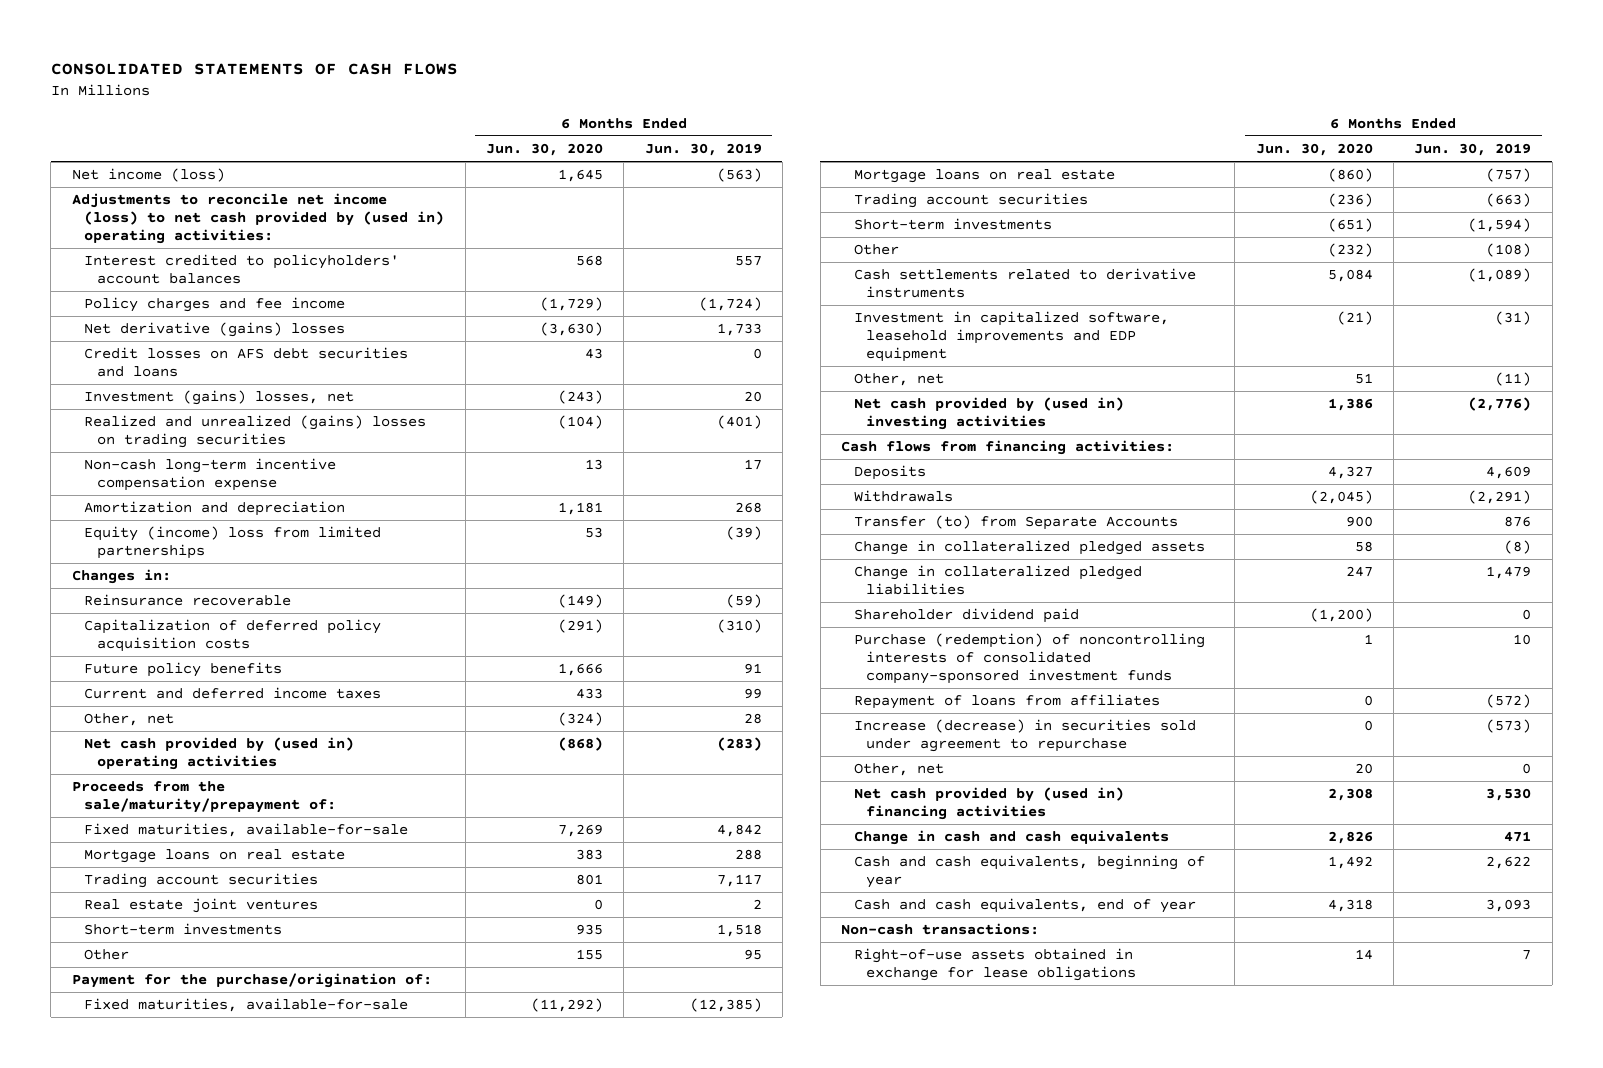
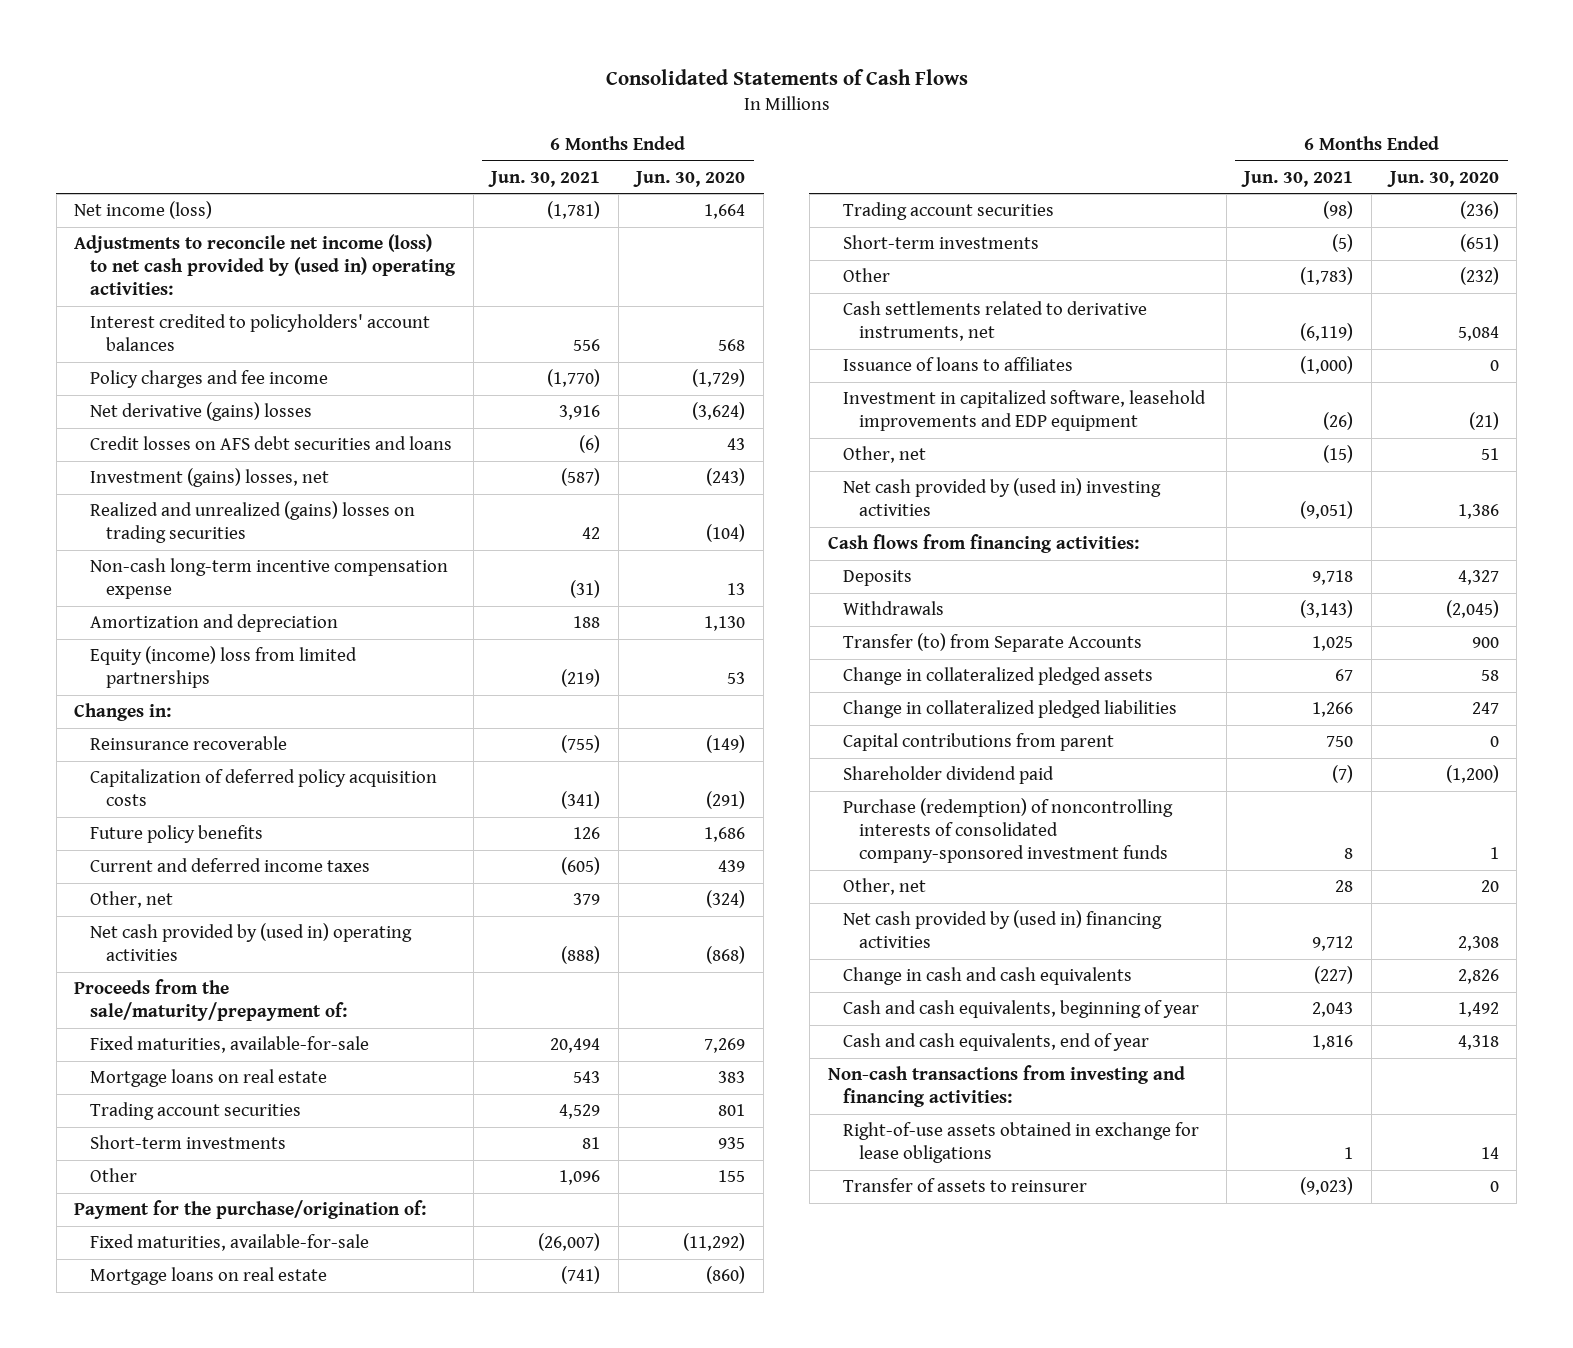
- CONSOLIDATED STATEMENTS OF CASH FLOWS
+ Consolidated Statements of Cash Flows
- | 6 Months Ended Jun. 30, 2020 | 6 Months Ended Jun. 30, 2019
+ | 6 Months Ended Jun. 30, 2021 | 6 Months Ended Jun. 30, 2020
- Net income (loss) | 1,645 | (563)
+ Net income (loss) | (1,781) | 1,664
- Net derivative (gains) losses | (3,630) | 1,733
+ Net derivative (gains) losses | 3,916 | (3,624)
- Amortization and depreciation | 1,181 | 268
+ Amortization and depreciation | 188 | 1,130
- Future policy benefits | 1,666 | 91
- Current and deferred income taxes | 433 | 99
+ Future policy benefits | 126 | 1,686
+ Current and deferred income taxes | (605) | 439
- Real estate joint ventures | 0 | 2
- Cash settlements related to derivative instruments | 5,084 | (1,089)
+ Cash settlements related to derivative instruments, net | (6,119) | 5,084
+ Issuance of loans to affiliates | (1,000) | 0
+ Capital contributions from parent | 750 | 0
- Repayment of loans from affiliates | 0 | (572)
- Increase (decrease) in securities sold under agreement to repurchase | 0 | (573)
- Non-cash transactions:
+ Non-cash transactions from investing and financing activities:
+ Transfer of assets to reinsurer | (9,023) | 0

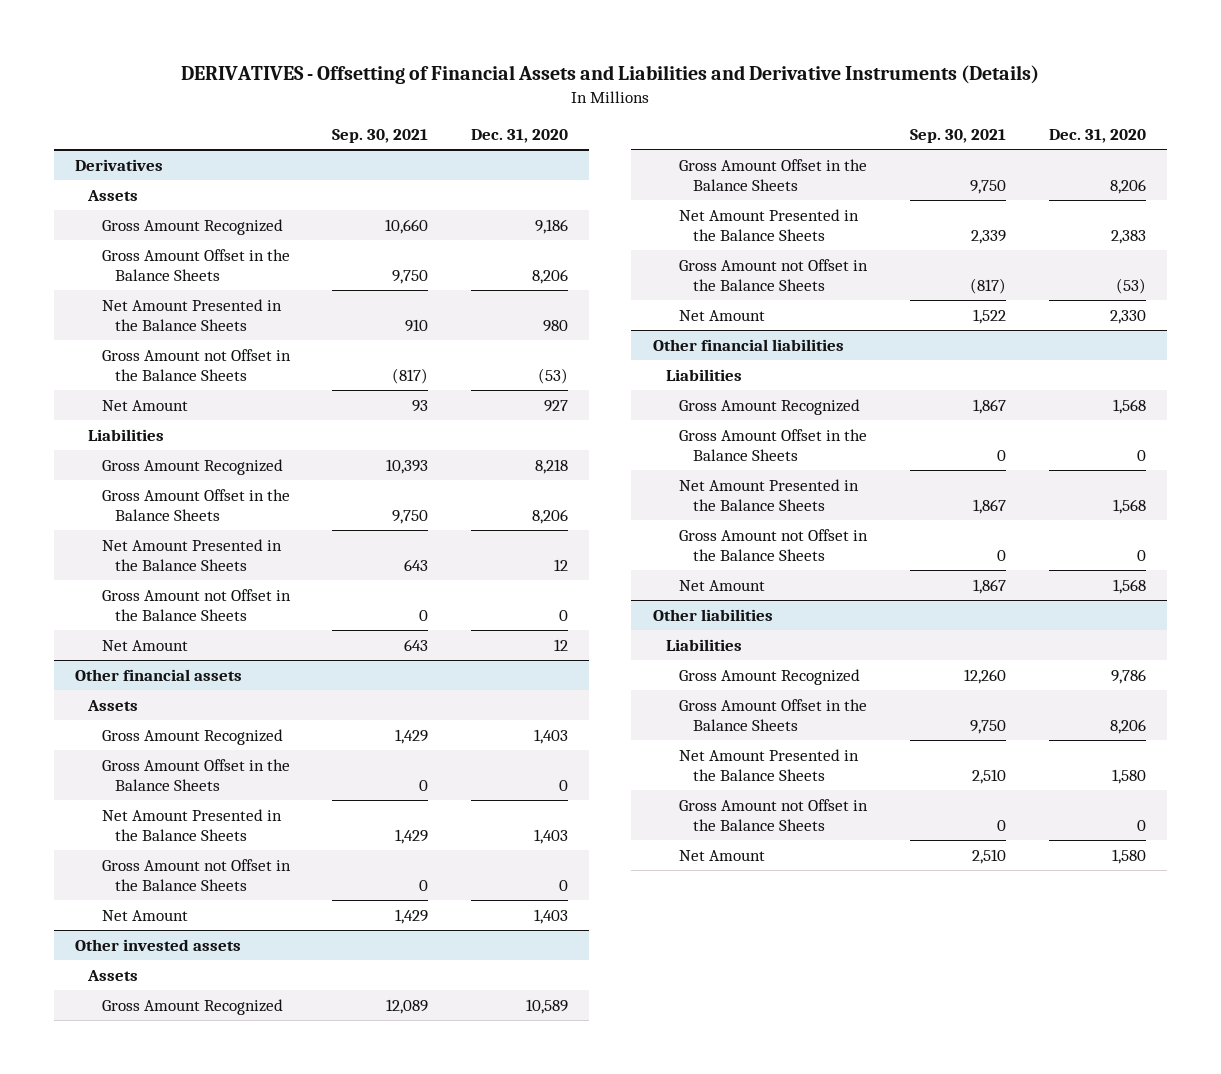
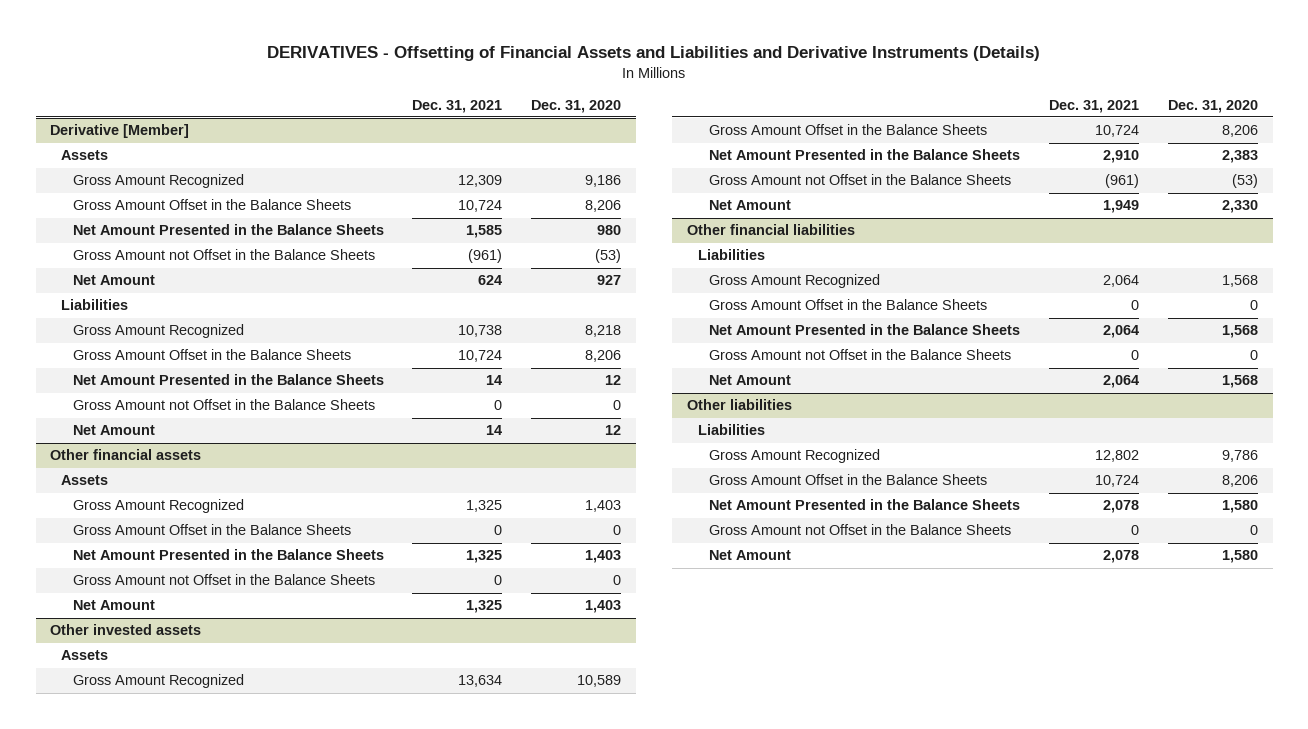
- | Sep. 30, 2021 | Dec. 31, 2020
+ | Dec. 31, 2021 | Dec. 31, 2020
- Derivatives
+ Derivative [Member]

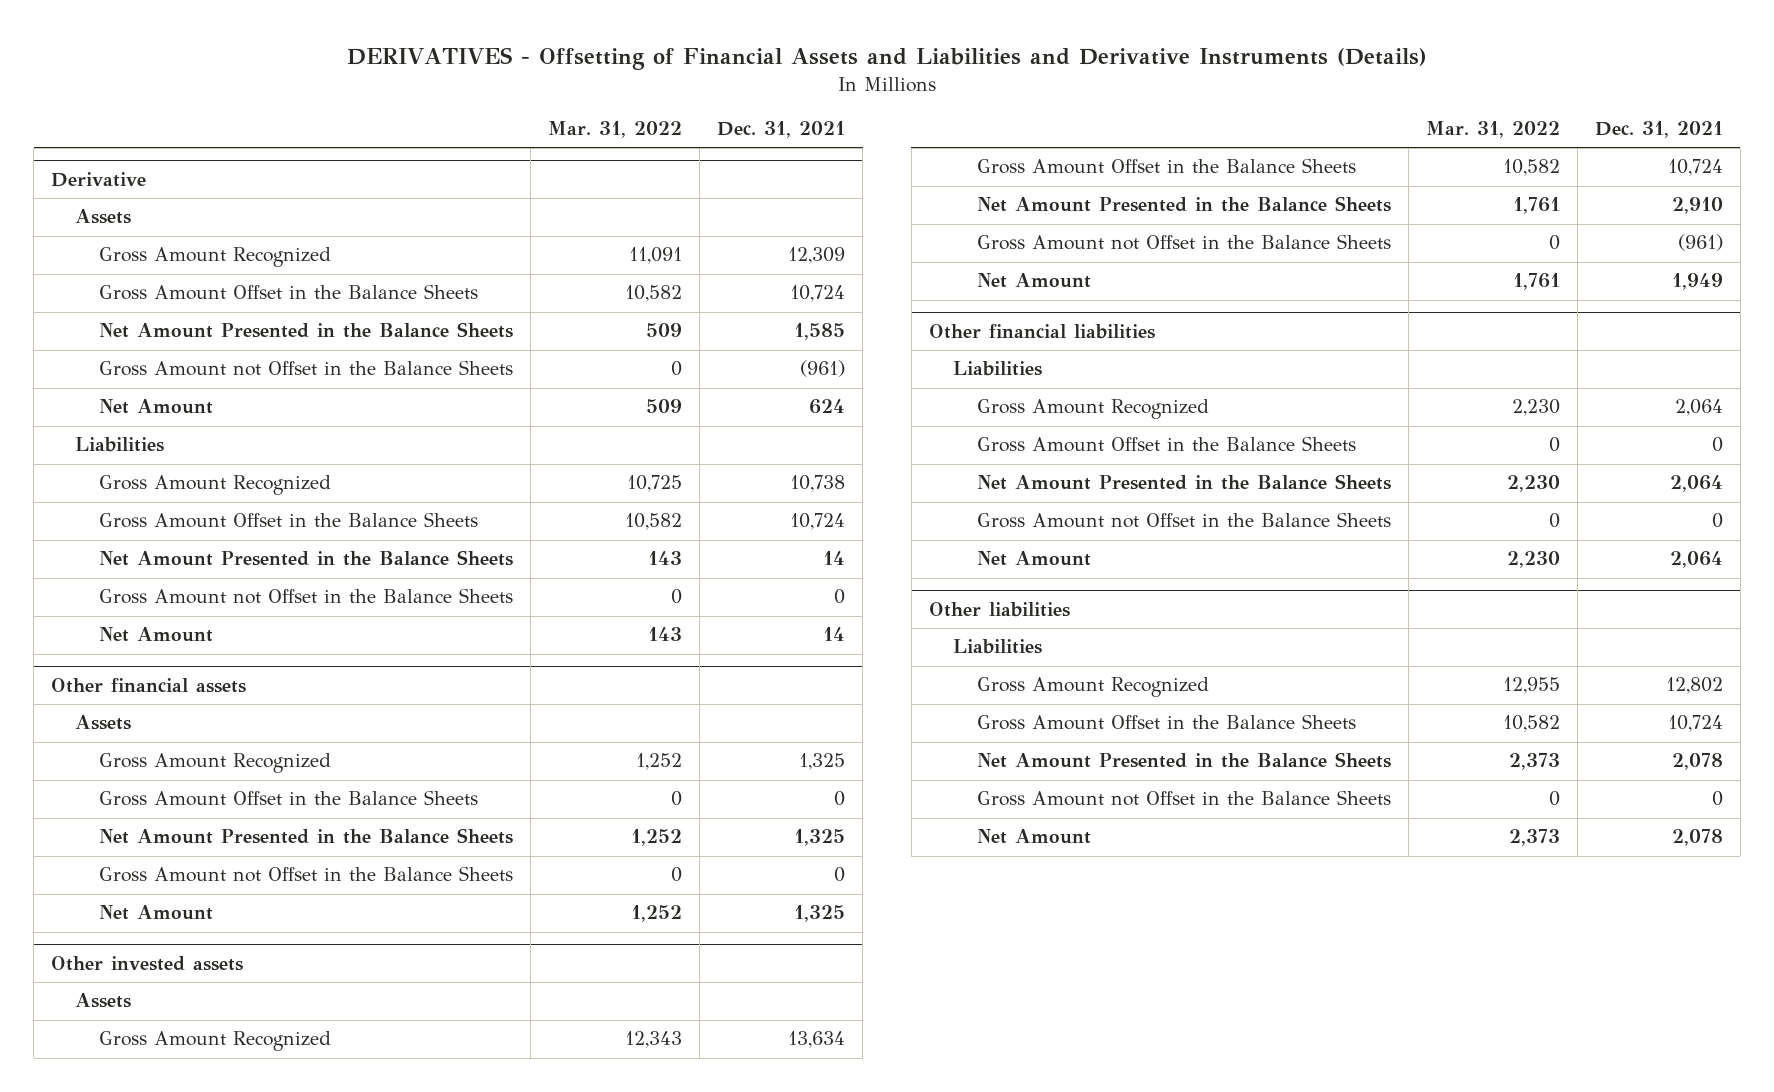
- | Dec. 31, 2021 | Dec. 31, 2020
+ | Mar. 31, 2022 | Dec. 31, 2021
- Derivative [Member]
+ Derivative

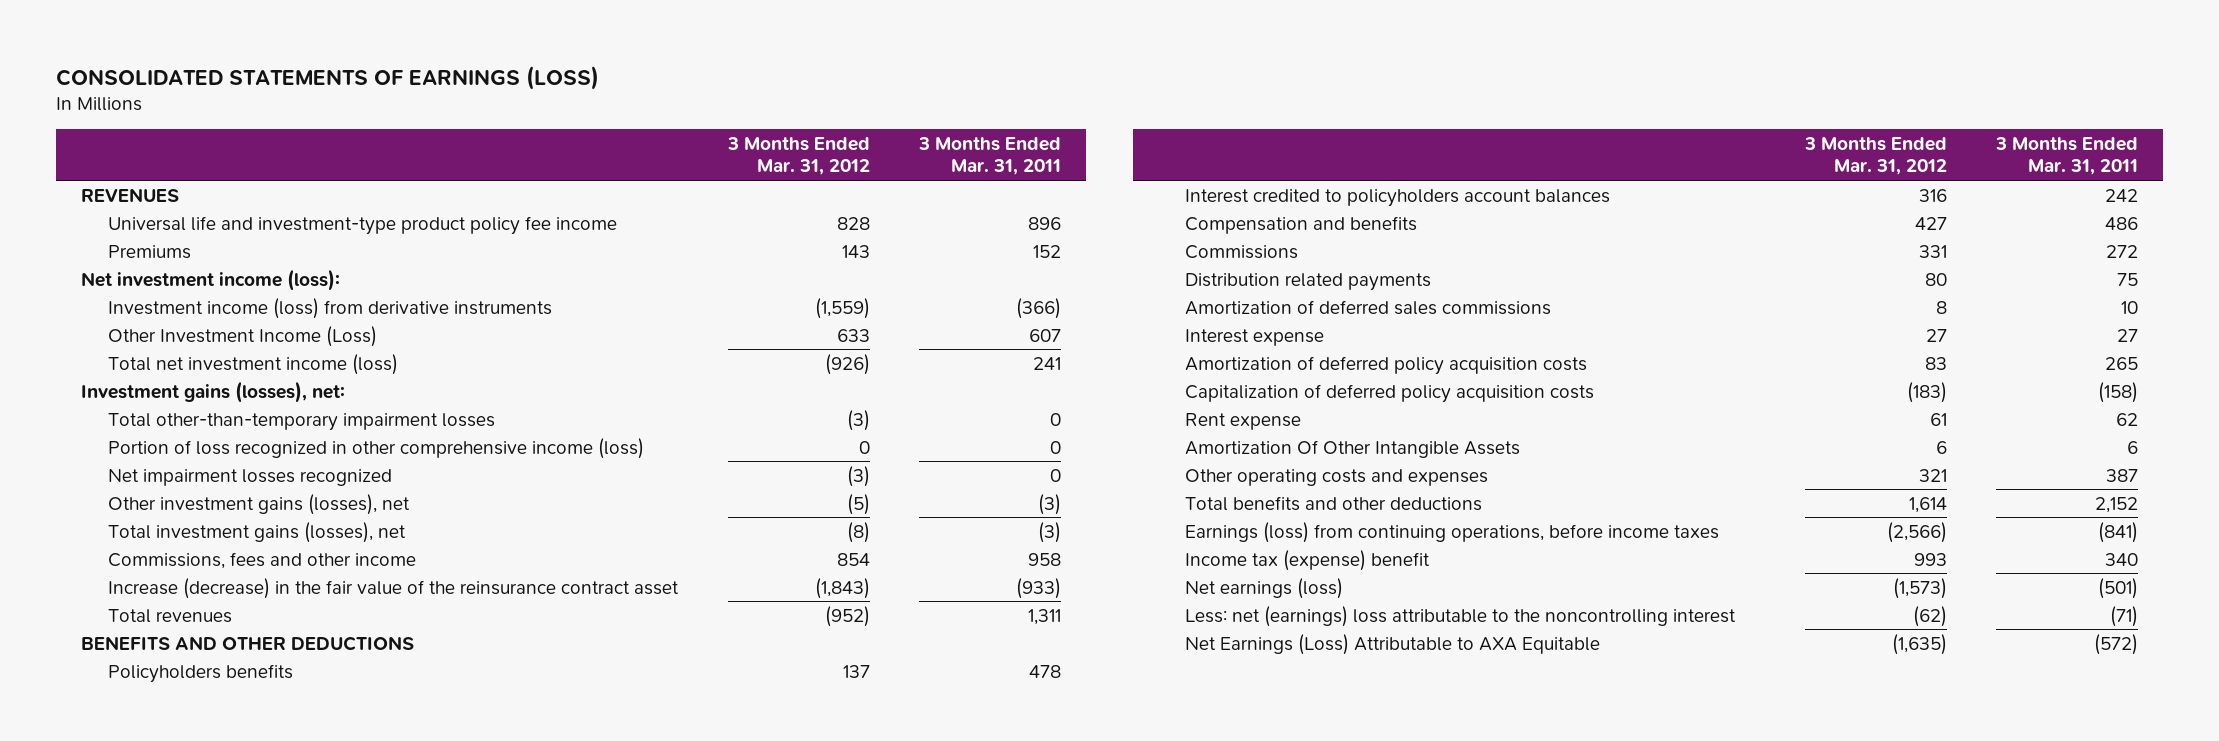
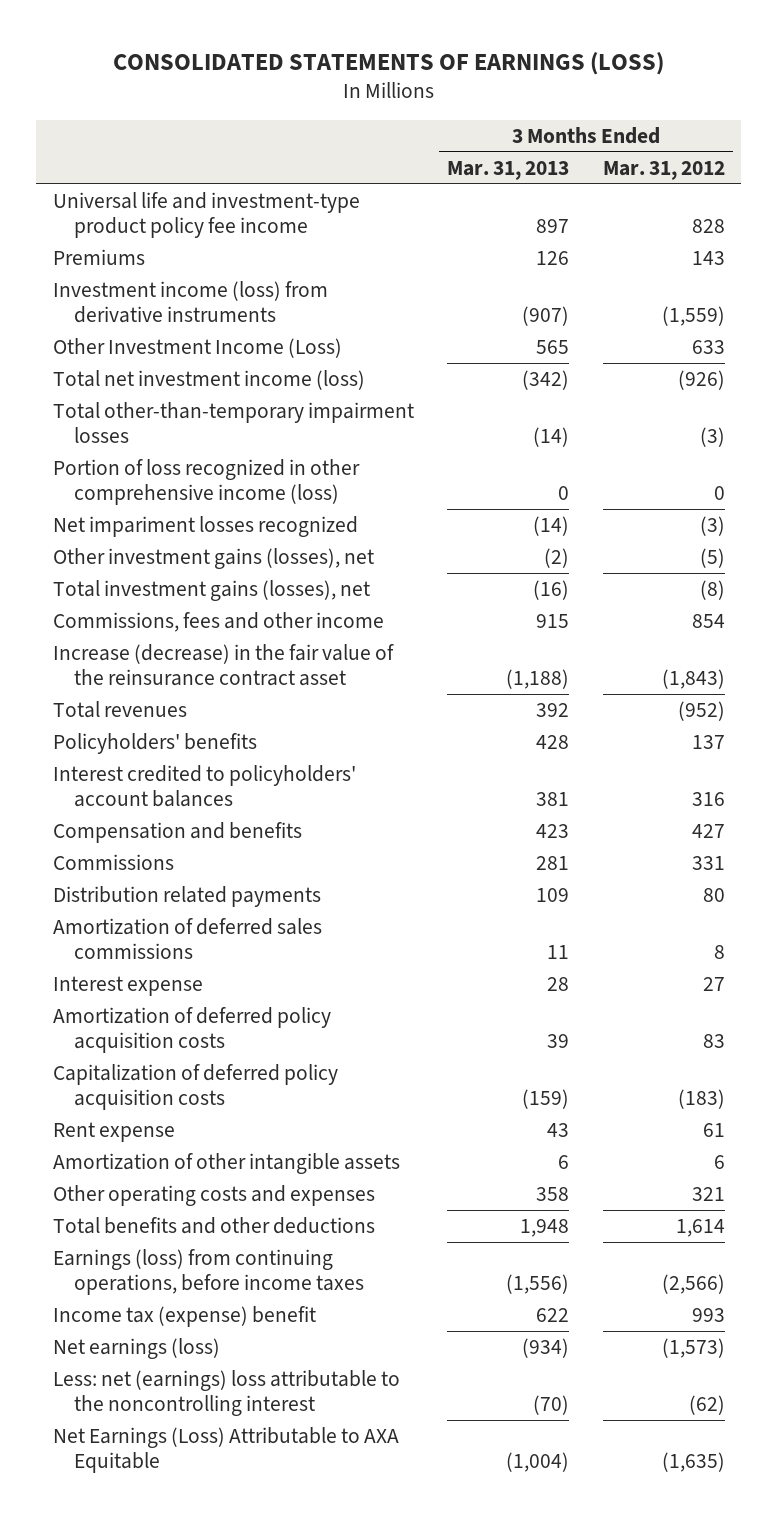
- | 3 Months Ended Mar. 31, 2012 | 3 Months Ended Mar. 31, 2011
+ | 3 Months Ended Mar. 31, 2013 | 3 Months Ended Mar. 31, 2012
- REVENUES
- Net investment income (loss):
- Investment gains (losses), net:
- Net impairment losses recognized | (3) | 0
+ Net impariment losses recognized | (14) | (3)
- BENEFITS AND OTHER DEDUCTIONS
- Policyholders benefits | 137 | 478
- Interest credited to policyholders account balances | 316 | 242
+ Policyholders' benefits | 428 | 137
+ Interest credited to policyholders' account balances | 381 | 316
- Amortization Of Other Intangible Assets | 6 | 6
+ Amortization of other intangible assets | 6 | 6

